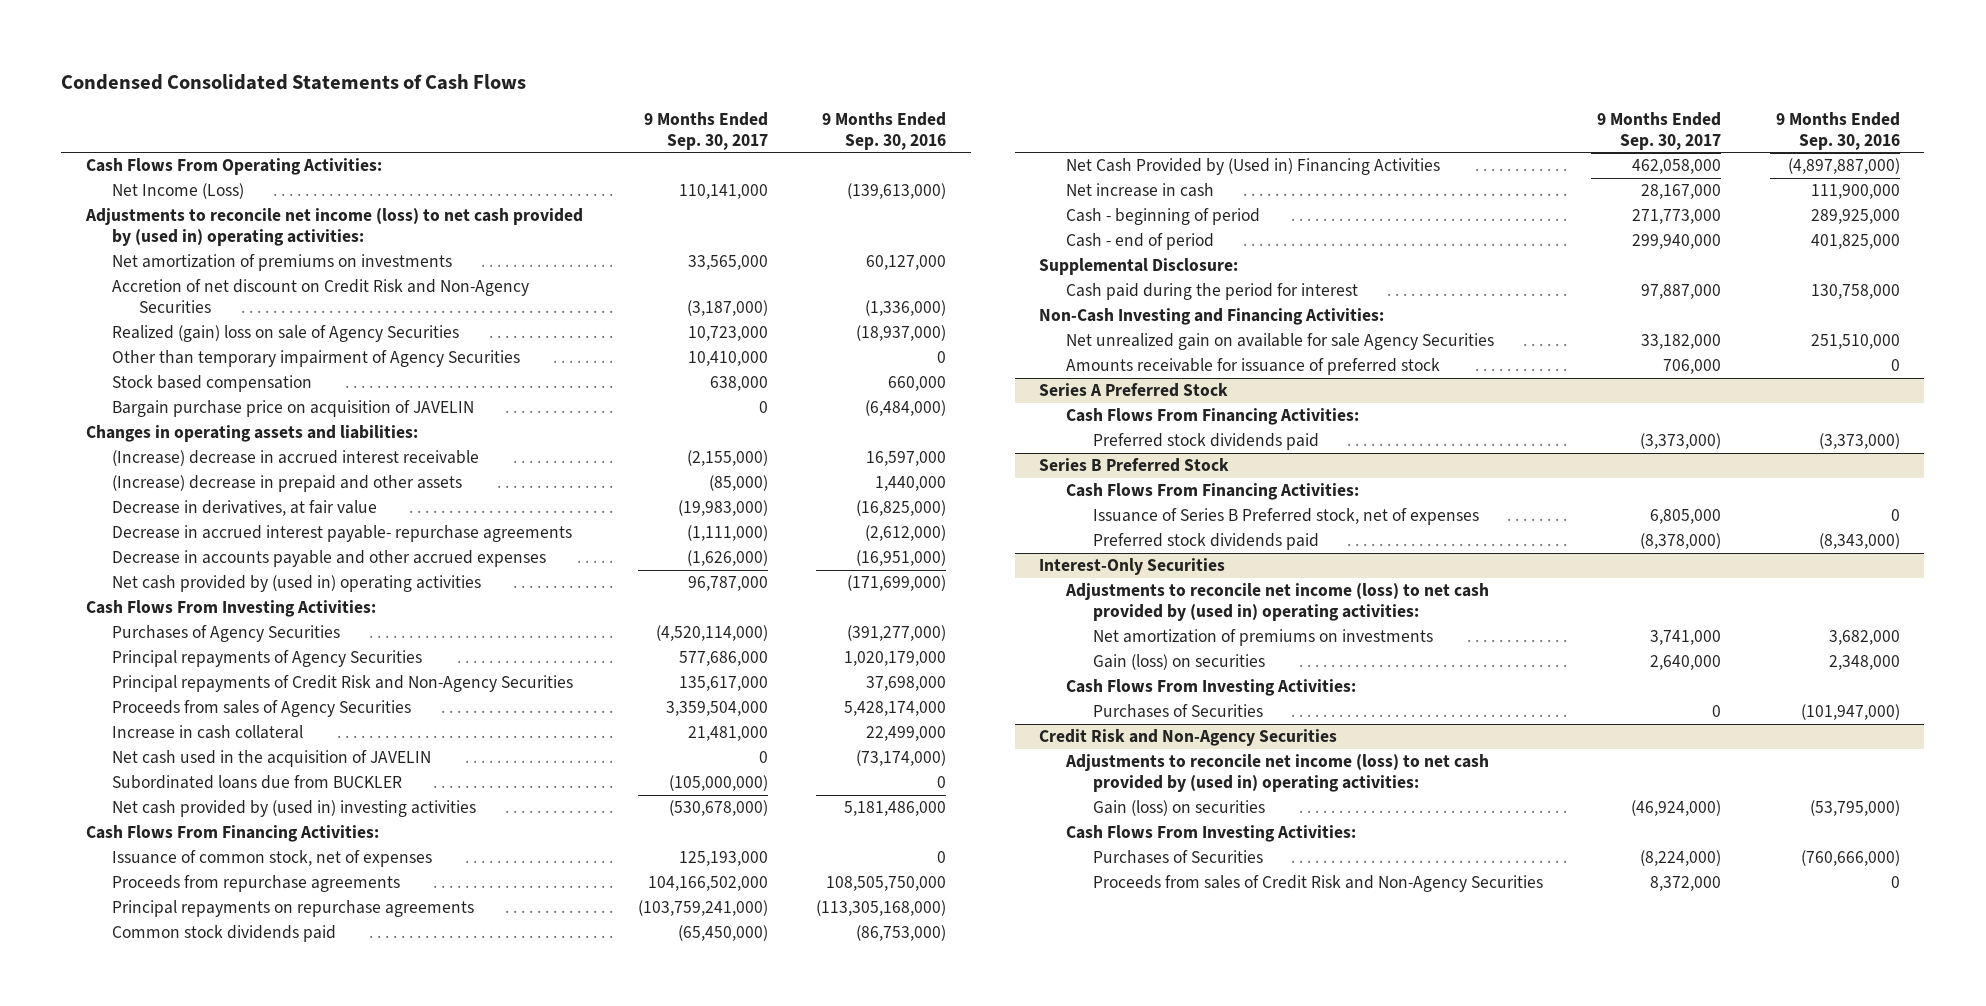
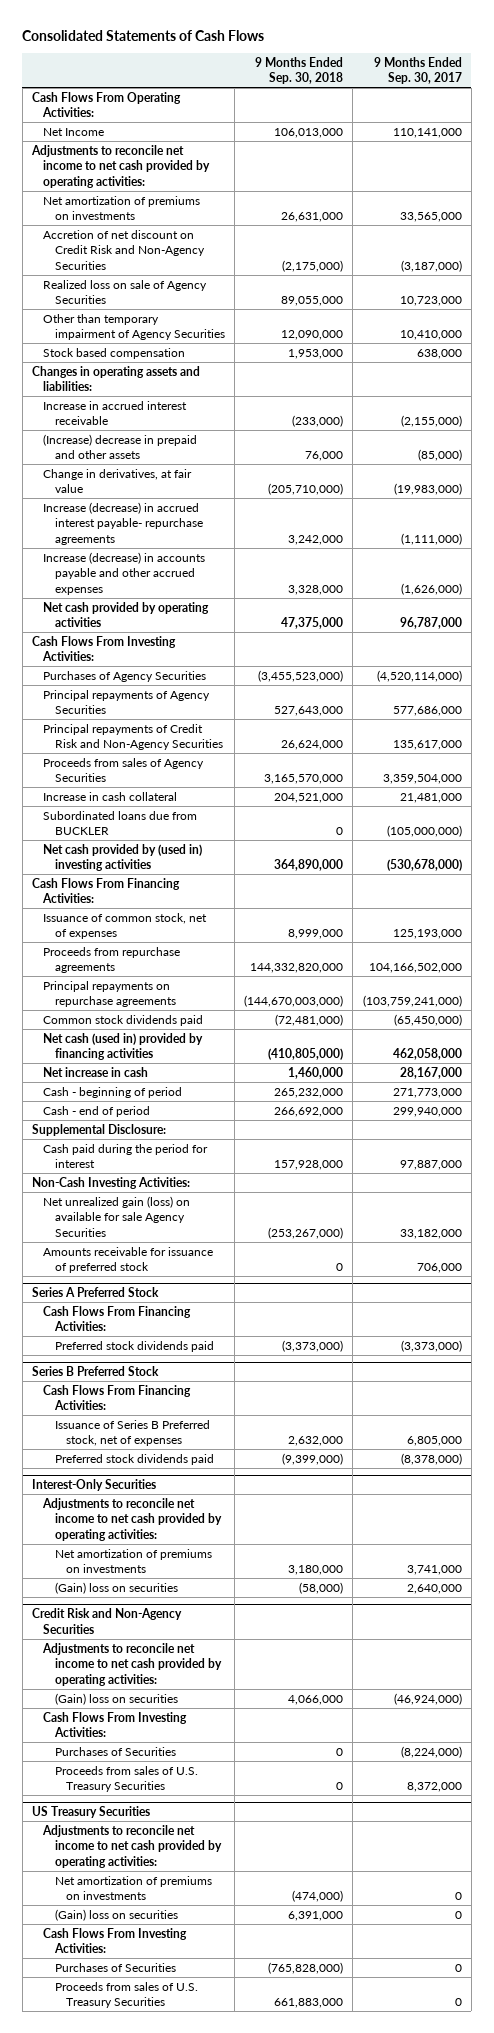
- Condensed Consolidated Statements of Cash Flows
+ Consolidated Statements of Cash Flows
- | 9 Months Ended Sep. 30, 2017 | 9 Months Ended Sep. 30, 2016
+ | 9 Months Ended Sep. 30, 2018 | 9 Months Ended Sep. 30, 2017
- Net Income (Loss) | 110,141,000 | (139,613,000)
- Adjustments to reconcile net income (loss) to net cash provided by (used in) operating activities:
+ Net Income | 106,013,000 | 110,141,000
+ Adjustments to reconcile net income to net cash provided by operating activities:
- Realized (gain) loss on sale of Agency Securities | 10,723,000 | (18,937,000)
+ Realized loss on sale of Agency Securities | 89,055,000 | 10,723,000
- Bargain purchase price on acquisition of JAVELIN | 0 | (6,484,000)
- (Increase) decrease in accrued interest receivable | (2,155,000) | 16,597,000
+ Increase in accrued interest receivable | (233,000) | (2,155,000)
- Decrease in derivatives, at fair value | (19,983,000) | (16,825,000)
- Decrease in accrued interest payable- repurchase agreements | (1,111,000) | (2,612,000)
- Decrease in accounts payable and other accrued expenses | (1,626,000) | (16,951,000)
- Net cash provided by (used in) operating activities | 96,787,000 | (171,699,000)
+ Change in derivatives, at fair value | (205,710,000) | (19,983,000)
+ Increase (decrease) in accrued interest payable- repurchase agreements | 3,242,000 | (1,111,000)
+ Increase (decrease) in accounts payable and other accrued expenses | 3,328,000 | (1,626,000)
+ Net cash provided by operating activities | 47,375,000 | 96,787,000
- Net cash used in the acquisition of JAVELIN | 0 | (73,174,000)
- Net Cash Provided by (Used in) Financing Activities | 462,058,000 | (4,897,887,000)
+ Net cash (used in) provided by financing activities | (410,805,000) | 462,058,000
- Non-Cash Investing and Financing Activities:
- Net unrealized gain on available for sale Agency Securities | 33,182,000 | 251,510,000
+ Non-Cash Investing Activities:
+ Net unrealized gain (loss) on available for sale Agency Securities | (253,267,000) | 33,182,000
@ Interest-Only Securities
- Adjustments to reconcile net income (loss) to net cash provided by (used in) operating activities:
+ Adjustments to reconcile net income to net cash provided by operating activities:
- Gain (loss) on securities | 2,640,000 | 2,348,000
- Cash Flows From Investing Activities:
- Purchases of Securities | 0 | (101,947,000)
+ (Gain) loss on securities | (58,000) | 2,640,000
@ Credit Risk and Non-Agency Securities
- Adjustments to reconcile net income (loss) to net cash provided by (used in) operating activities:
- Gain (loss) on securities | (46,924,000) | (53,795,000)
+ Adjustments to reconcile net income to net cash provided by operating activities:
+ (Gain) loss on securities | 4,066,000 | (46,924,000)
- Proceeds from sales of Credit Risk and Non-Agency Securities | 8,372,000 | 0
+ Proceeds from sales of U.S. Treasury Securities | 0 | 8,372,000
+ US Treasury Securities
+ Adjustments to reconcile net income to net cash provided by operating activities:
+ Net amortization of premiums on investments | (474,000) | 0
+ (Gain) loss on securities | 6,391,000 | 0
+ Cash Flows From Investing Activities:
+ Purchases of Securities | (765,828,000) | 0
+ Proceeds from sales of U.S. Treasury Securities | 661,883,000 | 0

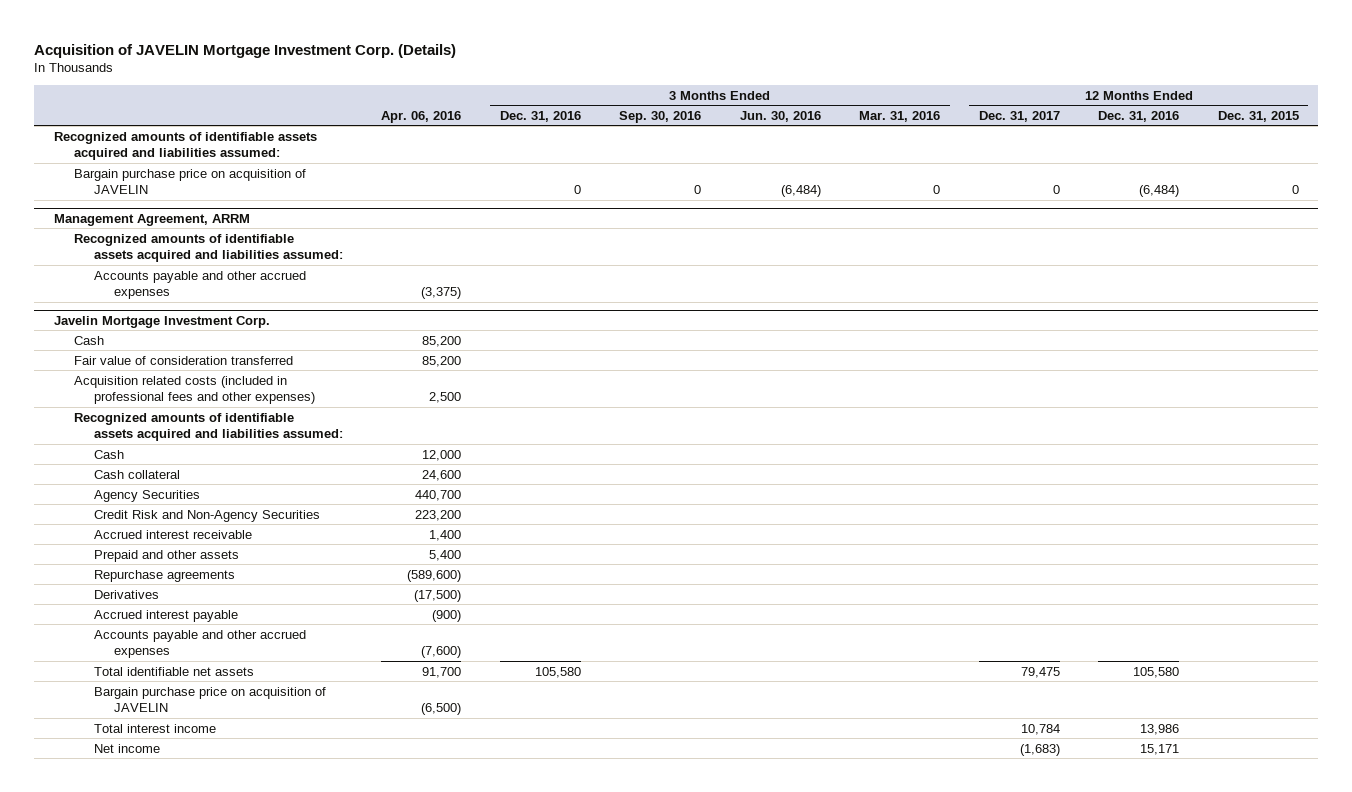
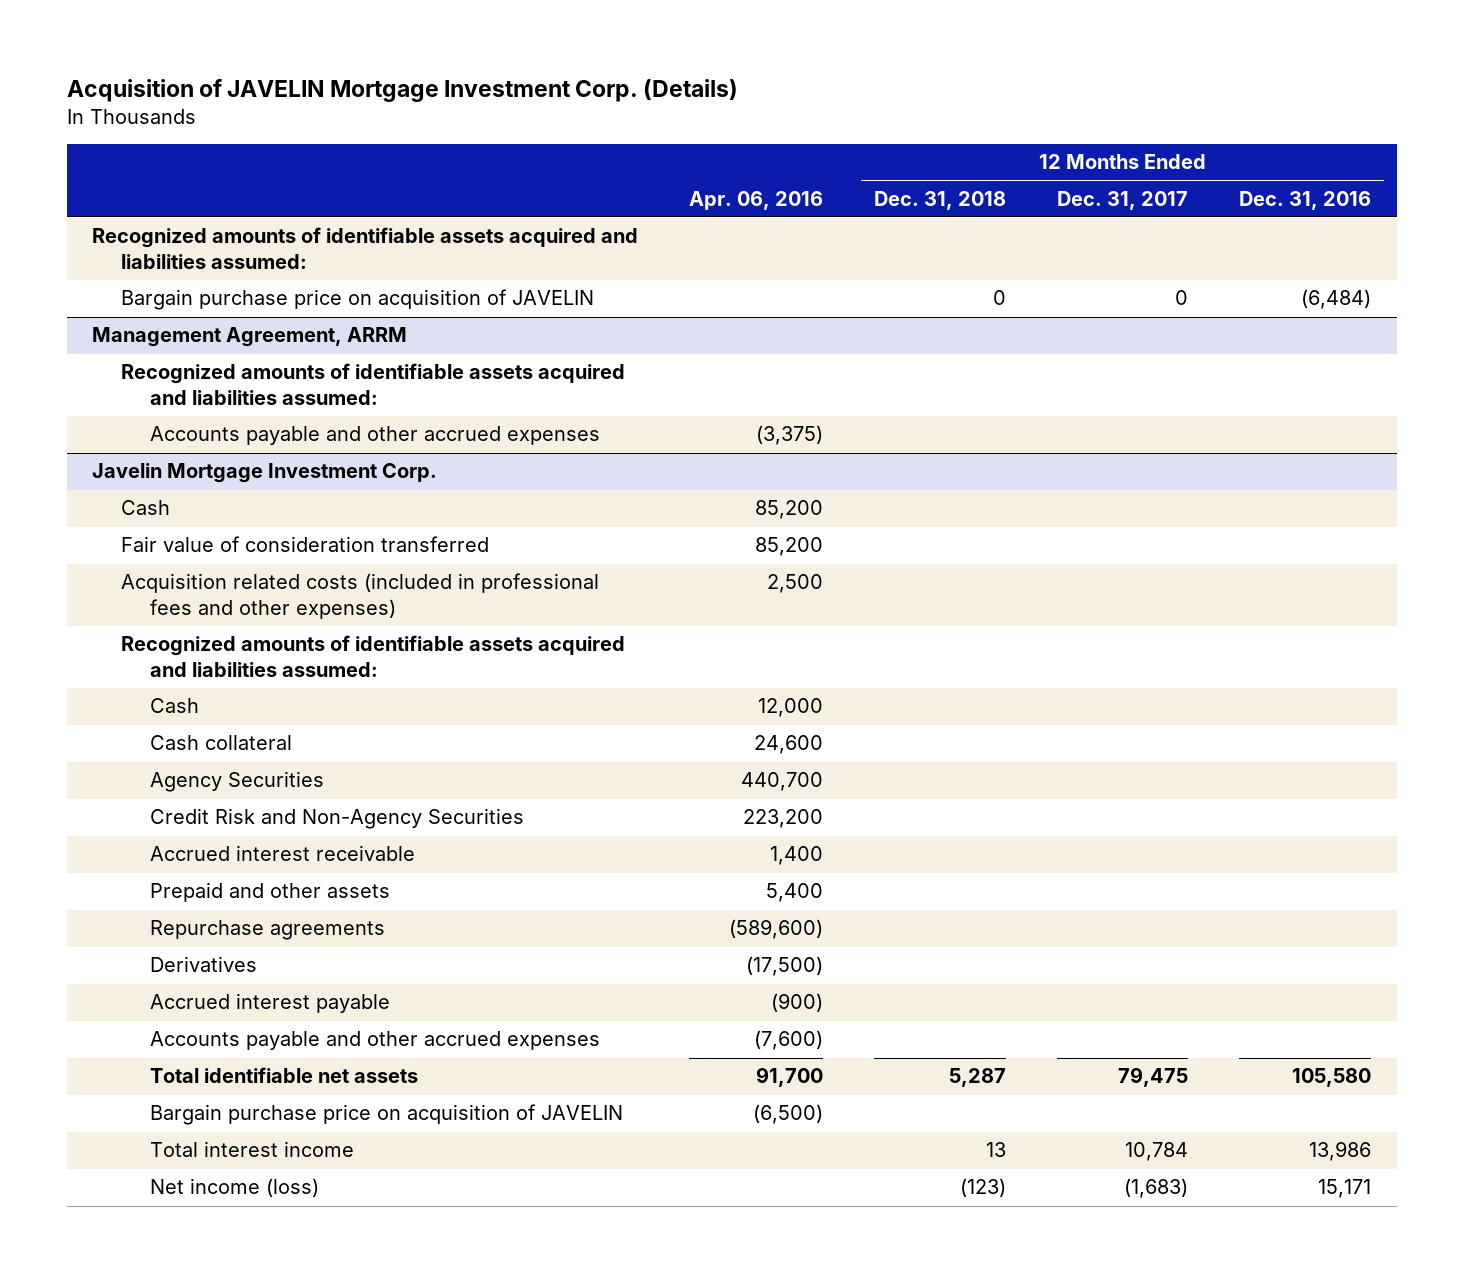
- | Apr. 06, 2016 | 3 Months Ended Dec. 31, 2016 | 3 Months Ended Sep. 30, 2016 | 3 Months Ended Jun. 30, 2016 | 3 Months Ended Mar. 31, 2016 | 12 Months Ended Dec. 31, 2017 | 12 Months Ended Dec. 31, 2016 | 12 Months Ended Dec. 31, 2015
+ | Apr. 06, 2016 | 12 Months Ended Dec. 31, 2018 | 12 Months Ended Dec. 31, 2017 | 12 Months Ended Dec. 31, 2016
@ Javelin Mortgage Investment Corp.
- Net income | | | | | | (1,683) | 15,171 |
+ Net income (loss) | | (123) | (1,683) | 15,171

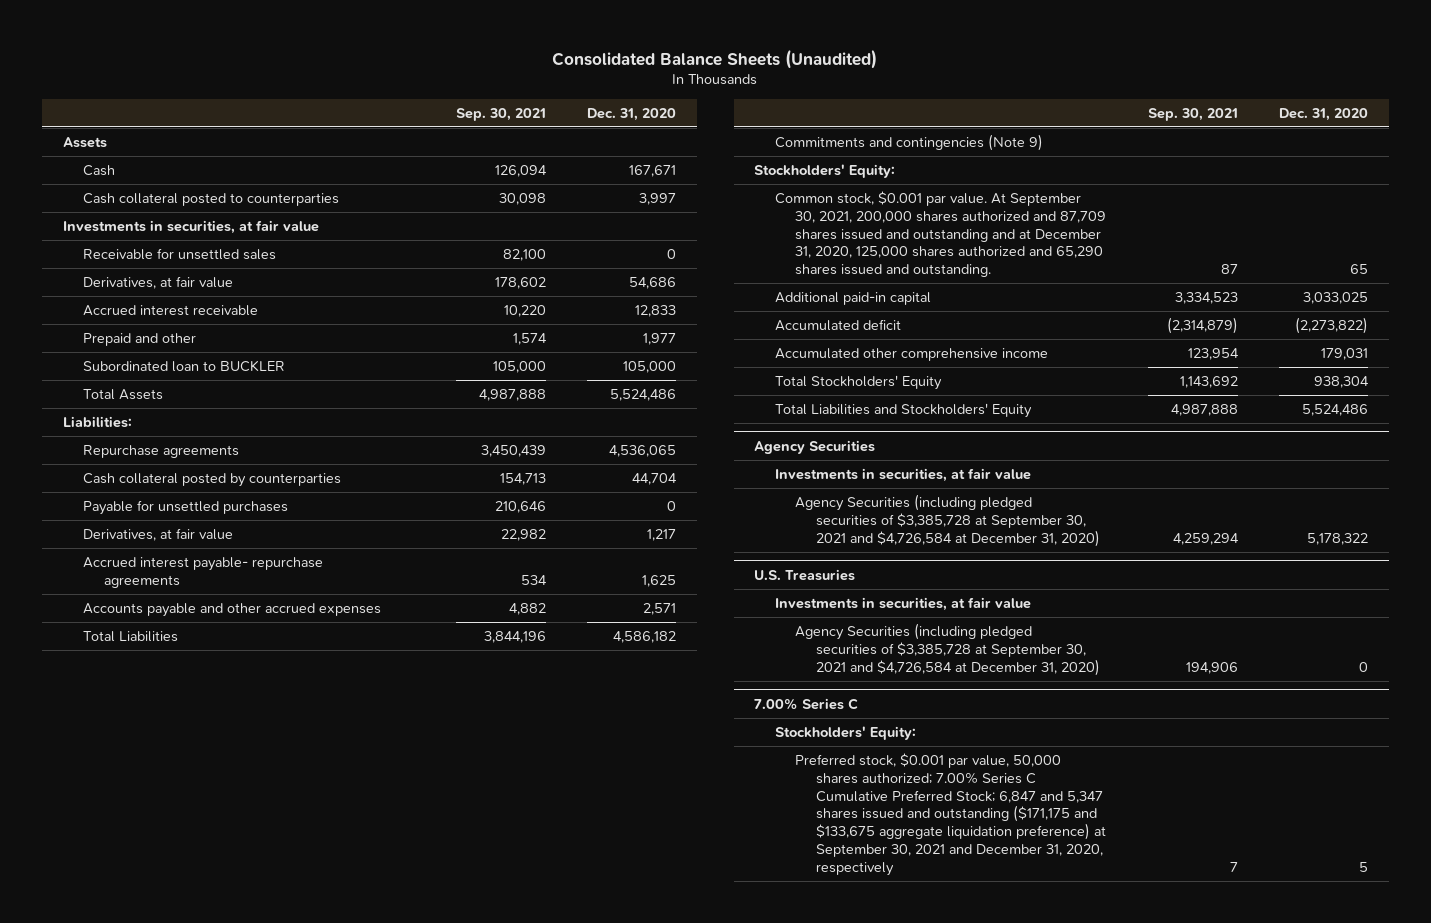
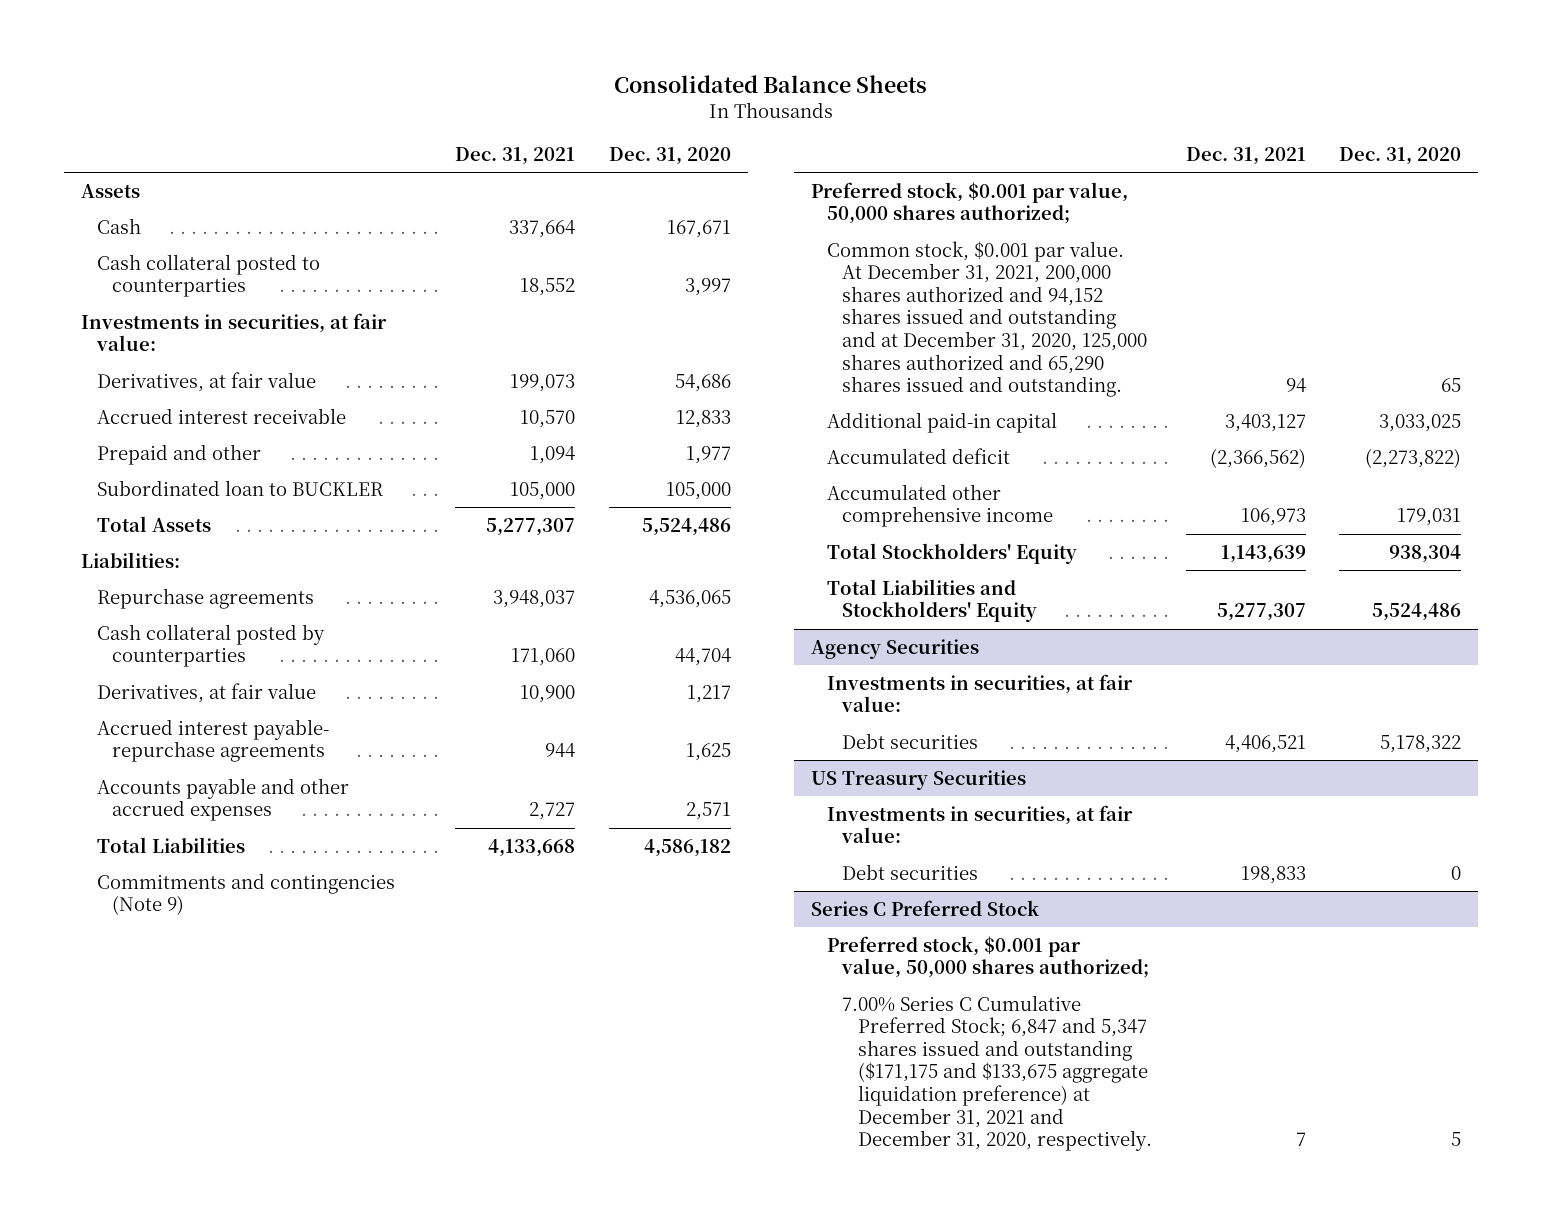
- Consolidated Balance Sheets (Unaudited)
+ Consolidated Balance Sheets
- | Sep. 30, 2021 | Dec. 31, 2020
+ | Dec. 31, 2021 | Dec. 31, 2020
- Investments in securities, at fair value
- Receivable for unsettled sales | 82,100 | 0
+ Investments in securities, at fair value:
- Payable for unsettled purchases | 210,646 | 0
- Stockholders' Equity:
- Common stock, $0.001 par value. At September 30, 2021, 200,000 shares authorized and 87,709 shares issued and outstanding and at December 31, 2020, 125,000 shares authorized and 65,290 shares issued and outstanding. | 87 | 65
+ Preferred stock, $0.001 par value, 50,000 shares authorized;
+ Common stock, $0.001 par value. At December 31, 2021, 200,000 shares authorized and 94,152 shares issued and outstanding and at December 31, 2020, 125,000 shares authorized and 65,290 shares issued and outstanding. | 94 | 65
@ Agency Securities
- Investments in securities, at fair value
- Agency Securities (including pledged securities of $3,385,728 at September 30, 2021 and $4,726,584 at December 31, 2020) | 4,259,294 | 5,178,322
- U.S. Treasuries
- Investments in securities, at fair value
- Agency Securities (including pledged securities of $3,385,728 at September 30, 2021 and $4,726,584 at December 31, 2020) | 194,906 | 0
- 7.00% Series C
- Stockholders' Equity:
- Preferred stock, $0.001 par value, 50,000 shares authorized; 7.00% Series C Cumulative Preferred Stock; 6,847 and 5,347 shares issued and outstanding ($171,175 and $133,675 aggregate liquidation preference) at September 30, 2021 and December 31, 2020, respectively | 7 | 5
@ Agency Securities
+ Investments in securities, at fair value:
+ Debt securities | 4,406,521 | 5,178,322
+ US Treasury Securities
+ Investments in securities, at fair value:
+ Debt securities | 198,833 | 0
+ Series C Preferred Stock
+ Preferred stock, $0.001 par value, 50,000 shares authorized;
+ 7.00% Series C Cumulative Preferred Stock; 6,847 and 5,347 shares issued and outstanding ($171,175 and $133,675 aggregate liquidation preference) at December 31, 2021 and December 31, 2020, respectively. | 7 | 5

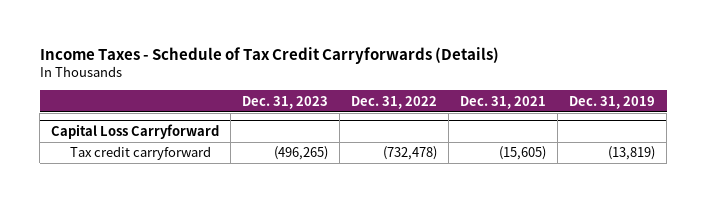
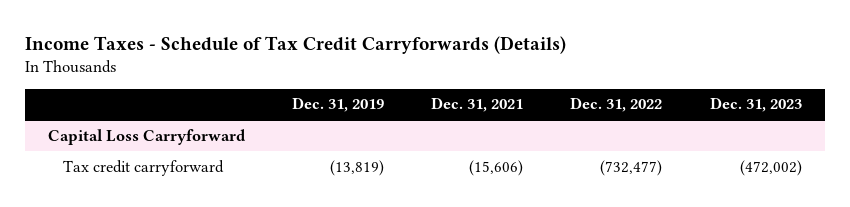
- | Dec. 31, 2023 | Dec. 31, 2022 | Dec. 31, 2021 | Dec. 31, 2019
+ | Dec. 31, 2019 | Dec. 31, 2021 | Dec. 31, 2022 | Dec. 31, 2023
@ Capital Loss Carryforward
- Tax credit carryforward | (496,265) | (732,478) | (15,605) | (13,819)
+ Tax credit carryforward | (13,819) | (15,606) | (732,477) | (472,002)

